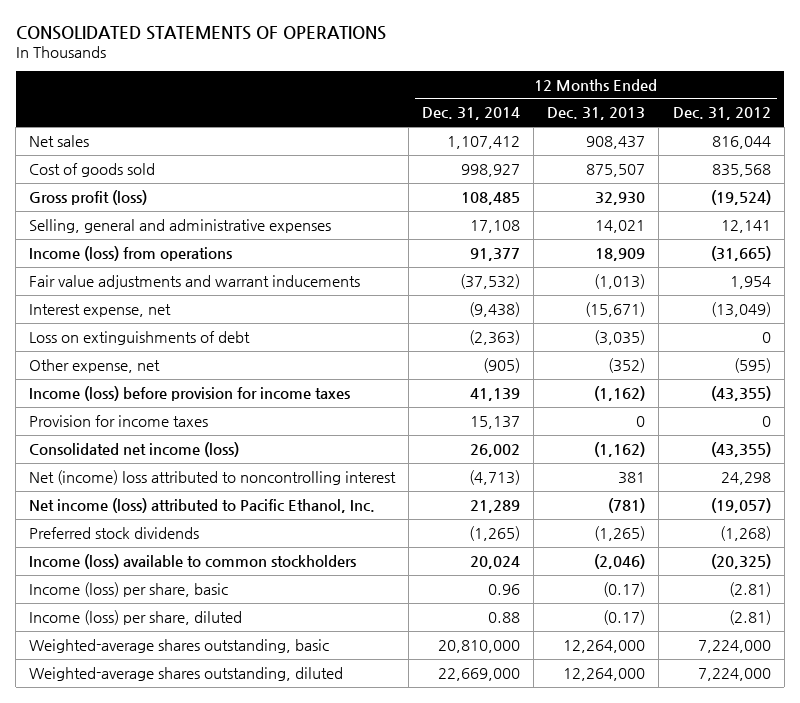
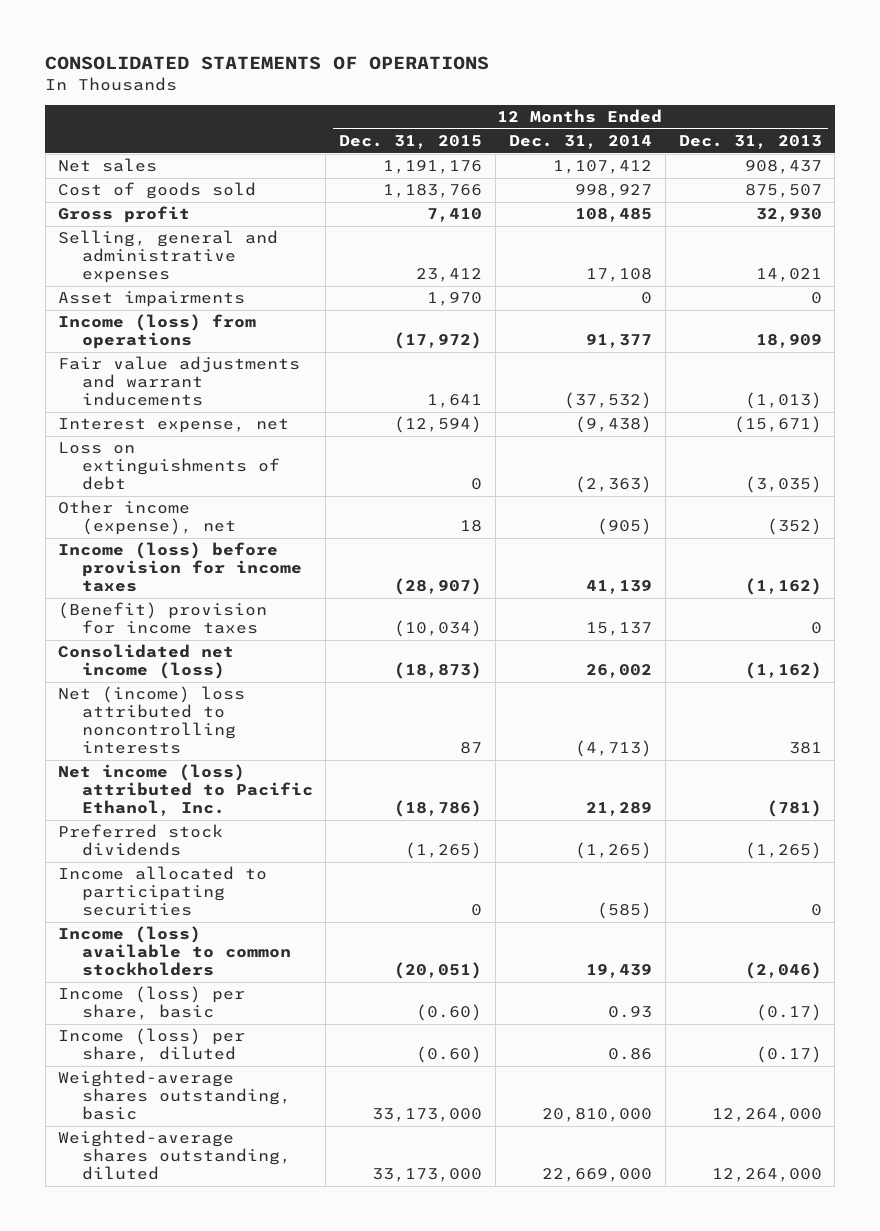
- | 12 Months Ended Dec. 31, 2014 | 12 Months Ended Dec. 31, 2013 | 12 Months Ended Dec. 31, 2012
+ | 12 Months Ended Dec. 31, 2015 | 12 Months Ended Dec. 31, 2014 | 12 Months Ended Dec. 31, 2013
- Gross profit (loss) | 108,485 | 32,930 | (19,524)
+ Gross profit | 7,410 | 108,485 | 32,930
+ Asset impairments | 1,970 | 0 | 0
- Other expense, net | (905) | (352) | (595)
+ Other income (expense), net | 18 | (905) | (352)
- Provision for income taxes | 15,137 | 0 | 0
+ (Benefit) provision for income taxes | (10,034) | 15,137 | 0
- Net (income) loss attributed to noncontrolling interest | (4,713) | 381 | 24,298
+ Net (income) loss attributed to noncontrolling interests | 87 | (4,713) | 381
- Income (loss) available to common stockholders | 20,024 | (2,046) | (20,325)
- Income (loss) per share, basic | 0.96 | (0.17) | (2.81)
- Income (loss) per share, diluted | 0.88 | (0.17) | (2.81)
+ Income allocated to participating securities | 0 | (585) | 0
+ Income (loss) available to common stockholders | (20,051) | 19,439 | (2,046)
+ Income (loss) per share, basic | (0.60) | 0.93 | (0.17)
+ Income (loss) per share, diluted | (0.60) | 0.86 | (0.17)

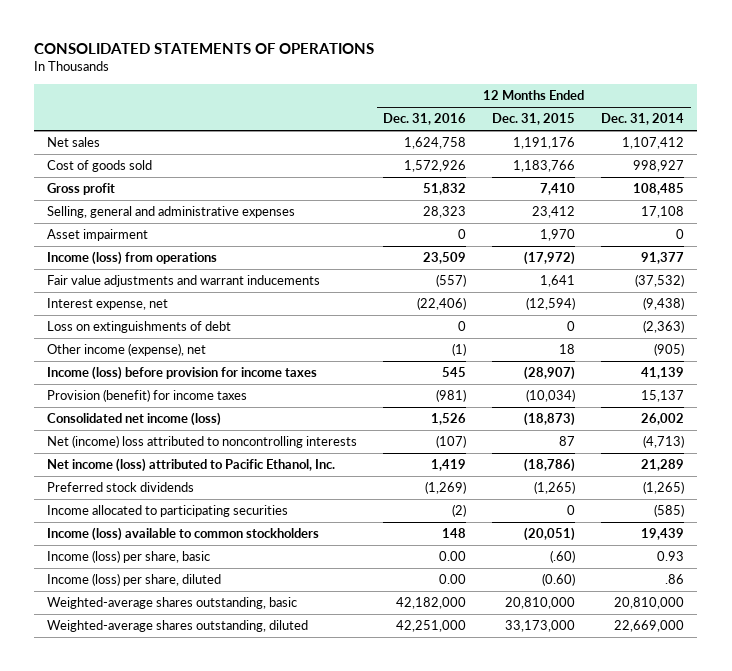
- | 12 Months Ended Dec. 31, 2015 | 12 Months Ended Dec. 31, 2014 | 12 Months Ended Dec. 31, 2013
+ | 12 Months Ended Dec. 31, 2016 | 12 Months Ended Dec. 31, 2015 | 12 Months Ended Dec. 31, 2014
- Asset impairments | 1,970 | 0 | 0
+ Asset impairment | 0 | 1,970 | 0
- (Benefit) provision for income taxes | (10,034) | 15,137 | 0
+ Provision (benefit) for income taxes | (981) | (10,034) | 15,137
- Income (loss) per share, basic | (0.60) | 0.93 | (0.17)
- Income (loss) per share, diluted | (0.60) | 0.86 | (0.17)
- Weighted-average shares outstanding, basic | 33,173,000 | 20,810,000 | 12,264,000
+ Income (loss) per share, basic | 0.00 | (.60) | 0.93
+ Income (loss) per share, diluted | 0.00 | (0.60) | .86
+ Weighted-average shares outstanding, basic | 42,182,000 | 20,810,000 | 20,810,000

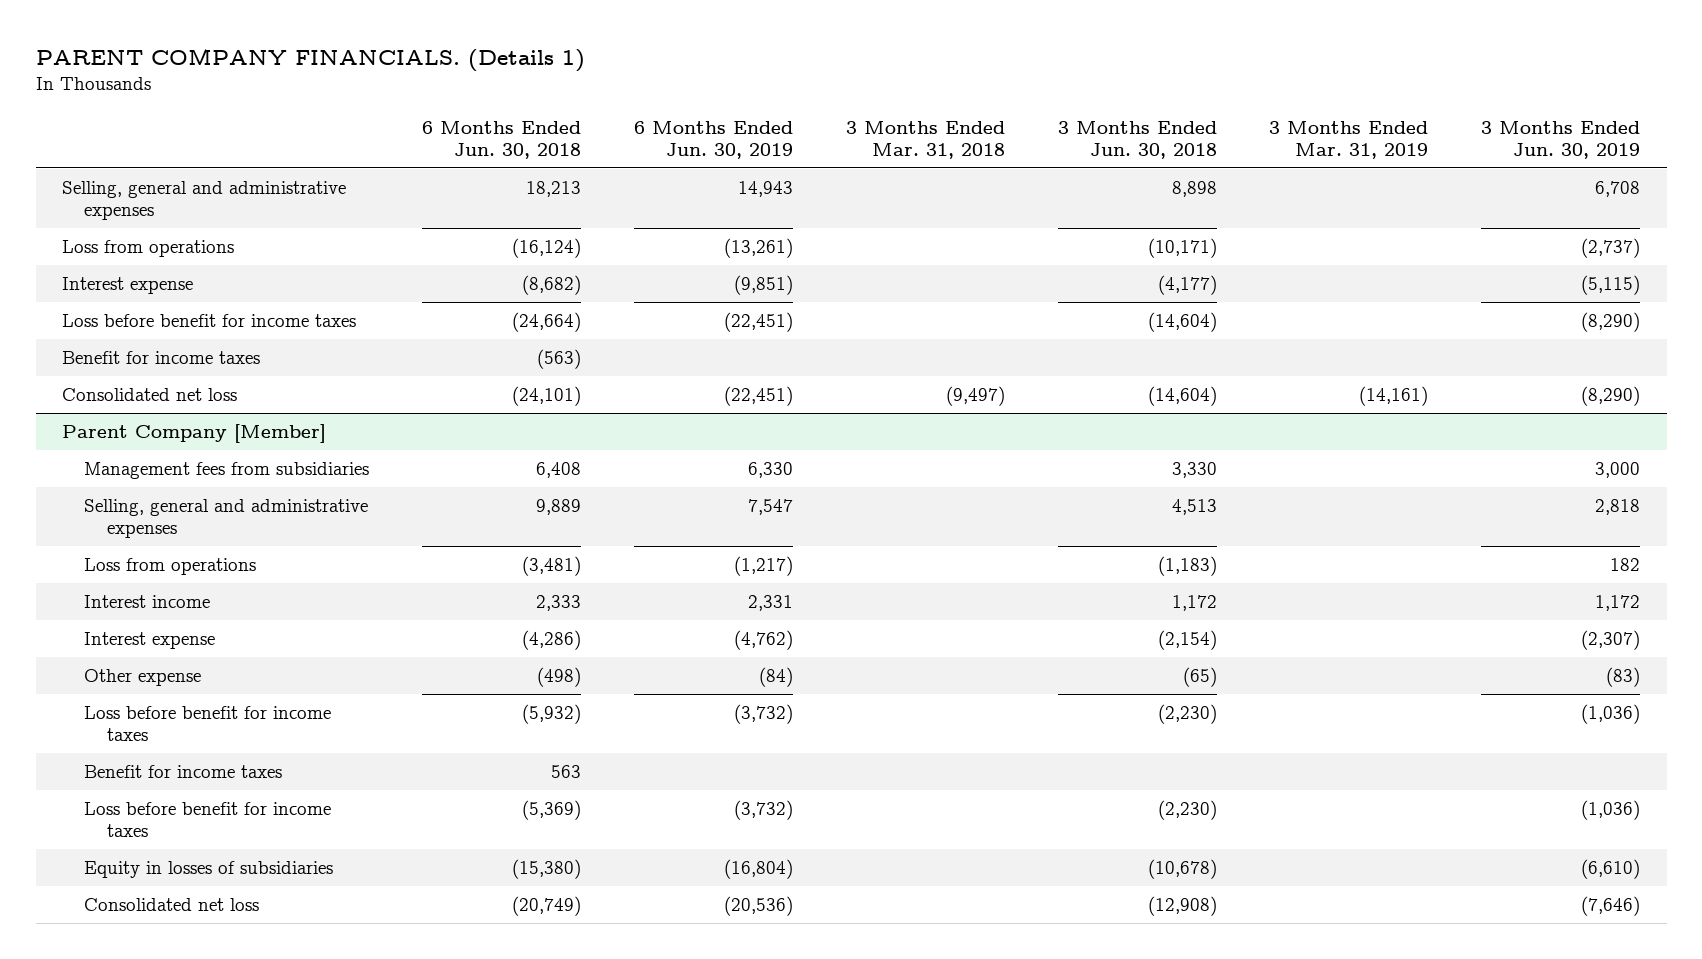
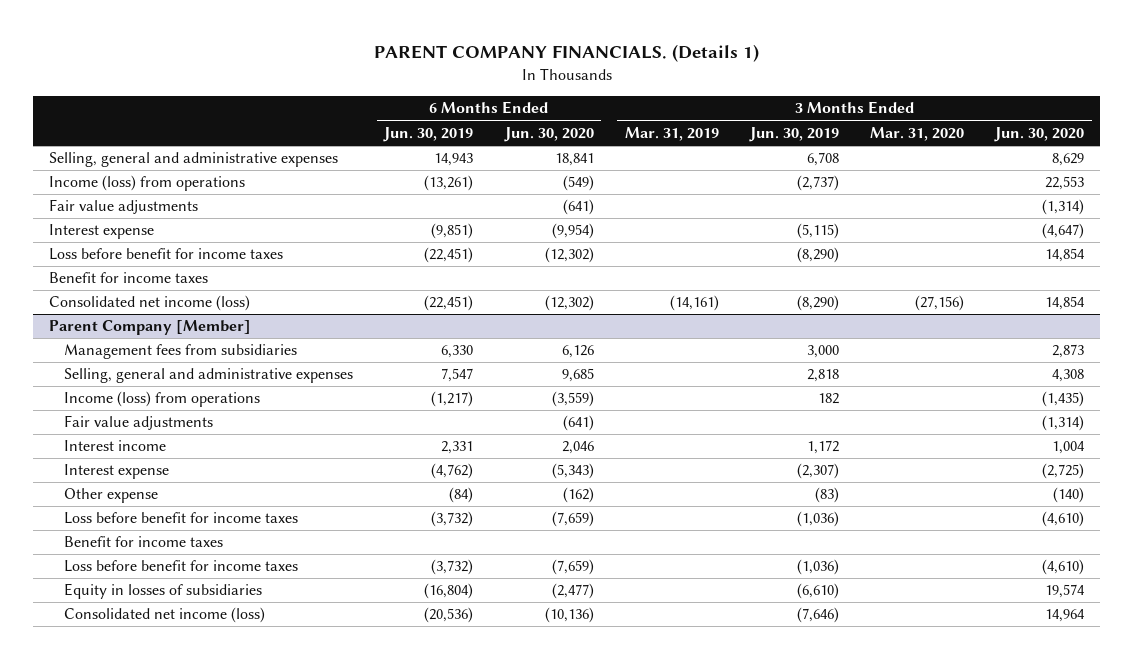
- | 6 Months Ended Jun. 30, 2018 | 6 Months Ended Jun. 30, 2019 | 3 Months Ended Mar. 31, 2018 | 3 Months Ended Jun. 30, 2018 | 3 Months Ended Mar. 31, 2019 | 3 Months Ended Jun. 30, 2019
+ | 6 Months Ended Jun. 30, 2019 | 6 Months Ended Jun. 30, 2020 | 3 Months Ended Mar. 31, 2019 | 3 Months Ended Jun. 30, 2019 | 3 Months Ended Mar. 31, 2020 | 3 Months Ended Jun. 30, 2020
- Loss from operations | (16,124) | (13,261) | | (10,171) | | (2,737)
+ Income (loss) from operations | (13,261) | (549) | | (2,737) | | 22,553
+ Fair value adjustments | | (641) | | | | (1,314)
- Consolidated net loss | (24,101) | (22,451) | (9,497) | (14,604) | (14,161) | (8,290)
+ Consolidated net income (loss) | (22,451) | (12,302) | (14,161) | (8,290) | (27,156) | 14,854
@ Parent Company [Member]
- Loss from operations | (3,481) | (1,217) | | (1,183) | | 182
+ Income (loss) from operations | (1,217) | (3,559) | | 182 | | (1,435)
+ Fair value adjustments | | (641) | | | | (1,314)
- Consolidated net loss | (20,749) | (20,536) | | (12,908) | | (7,646)
+ Consolidated net income (loss) | (20,536) | (10,136) | | (7,646) | | 14,964

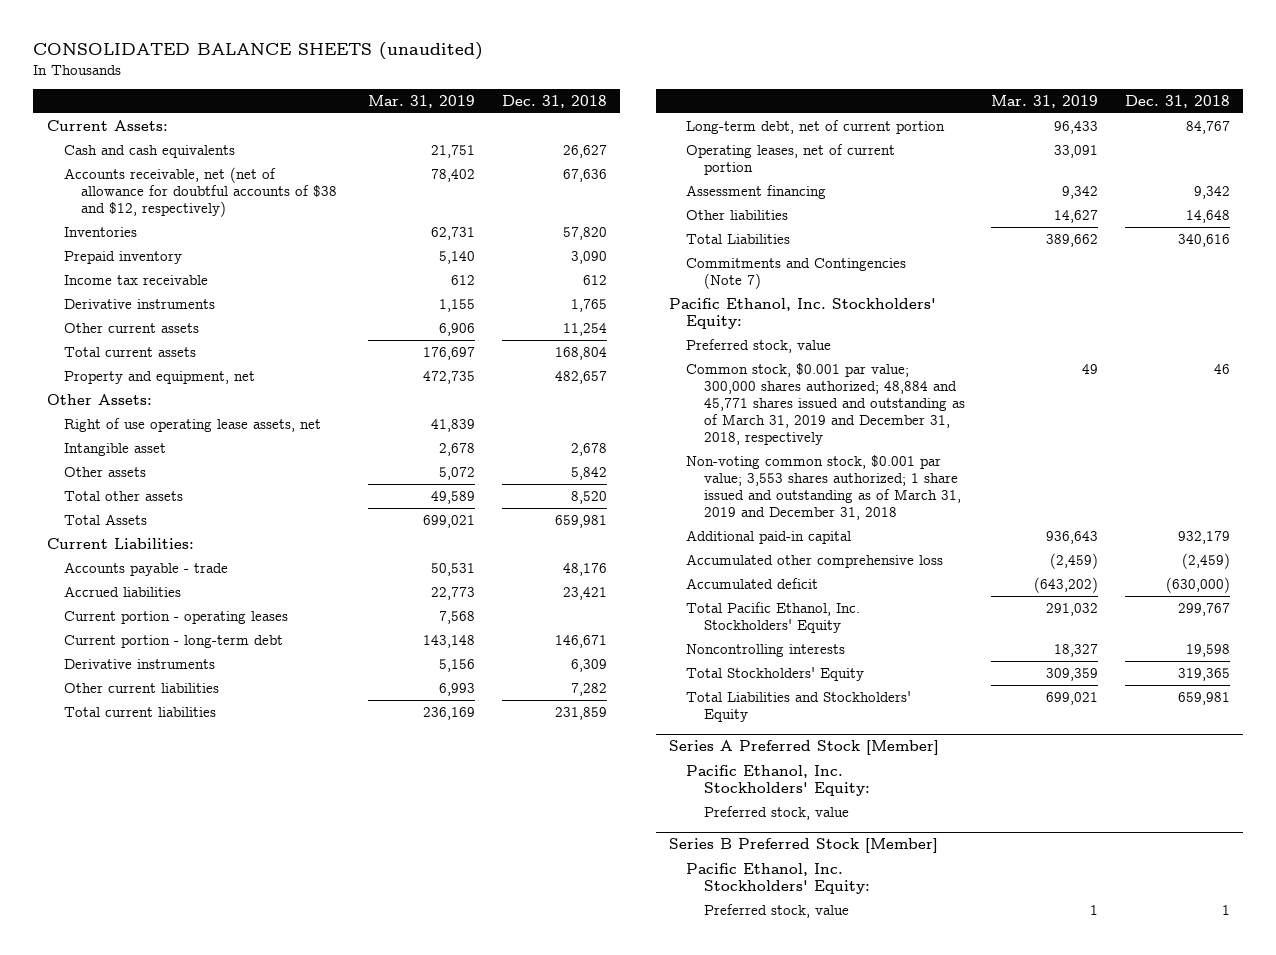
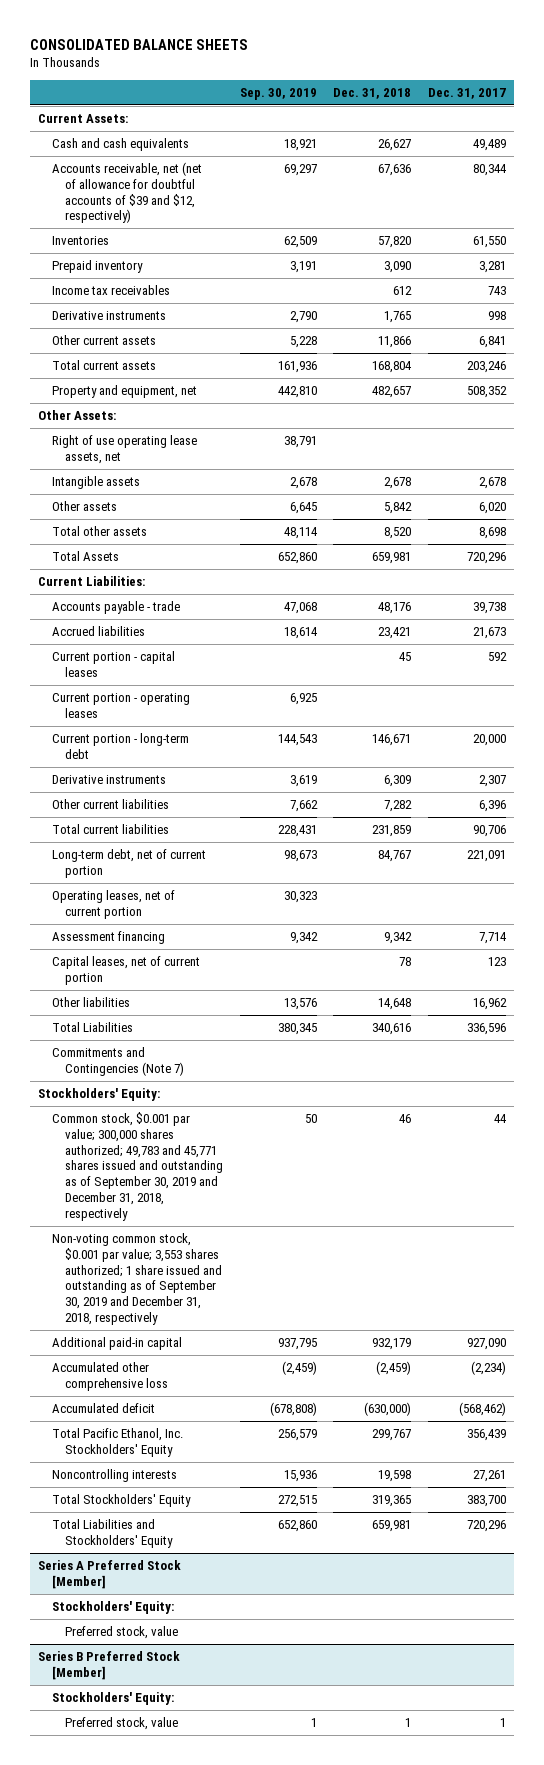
- CONSOLIDATED BALANCE SHEETS (unaudited)
+ CONSOLIDATED BALANCE SHEETS
- | Mar. 31, 2019 | Dec. 31, 2018
+ | Sep. 30, 2019 | Dec. 31, 2018 | Dec. 31, 2017
- Accounts receivable, net (net of allowance for doubtful accounts of $38 and $12, respectively) | 78,402 | 67,636
+ Accounts receivable, net (net of allowance for doubtful accounts of $39 and $12, respectively) | 69,297 | 67,636 | 80,344
- Income tax receivable | 612 | 612
+ Income tax receivables | | 612 | 743
- Other current assets | 6,906 | 11,254
+ Other current assets | 5,228 | 11,866 | 6,841
- Intangible asset | 2,678 | 2,678
+ Intangible assets | 2,678 | 2,678 | 2,678
+ Current portion - capital leases | | 45 | 592
+ Capital leases, net of current portion | | 78 | 123
- Pacific Ethanol, Inc. Stockholders' Equity:
- Preferred stock, value
- Common stock, $0.001 par value; 300,000 shares authorized; 48,884 and 45,771 shares issued and outstanding as of March 31, 2019 and December 31, 2018, respectively | 49 | 46
- Non-voting common stock, $0.001 par value; 3,553 shares authorized; 1 share issued and outstanding as of March 31, 2019 and December 31, 2018
+ Stockholders' Equity:
+ Common stock, $0.001 par value; 300,000 shares authorized; 49,783 and 45,771 shares issued and outstanding as of September 30, 2019 and December 31, 2018, respectively | 50 | 46 | 44
+ Non-voting common stock, $0.001 par value; 3,553 shares authorized; 1 share issued and outstanding as of September 30, 2019 and December 31, 2018, respectively
@ Series A Preferred Stock [Member]
- Pacific Ethanol, Inc. Stockholders' Equity:
+ Stockholders' Equity:
@ Series B Preferred Stock [Member]
- Pacific Ethanol, Inc. Stockholders' Equity:
+ Stockholders' Equity:

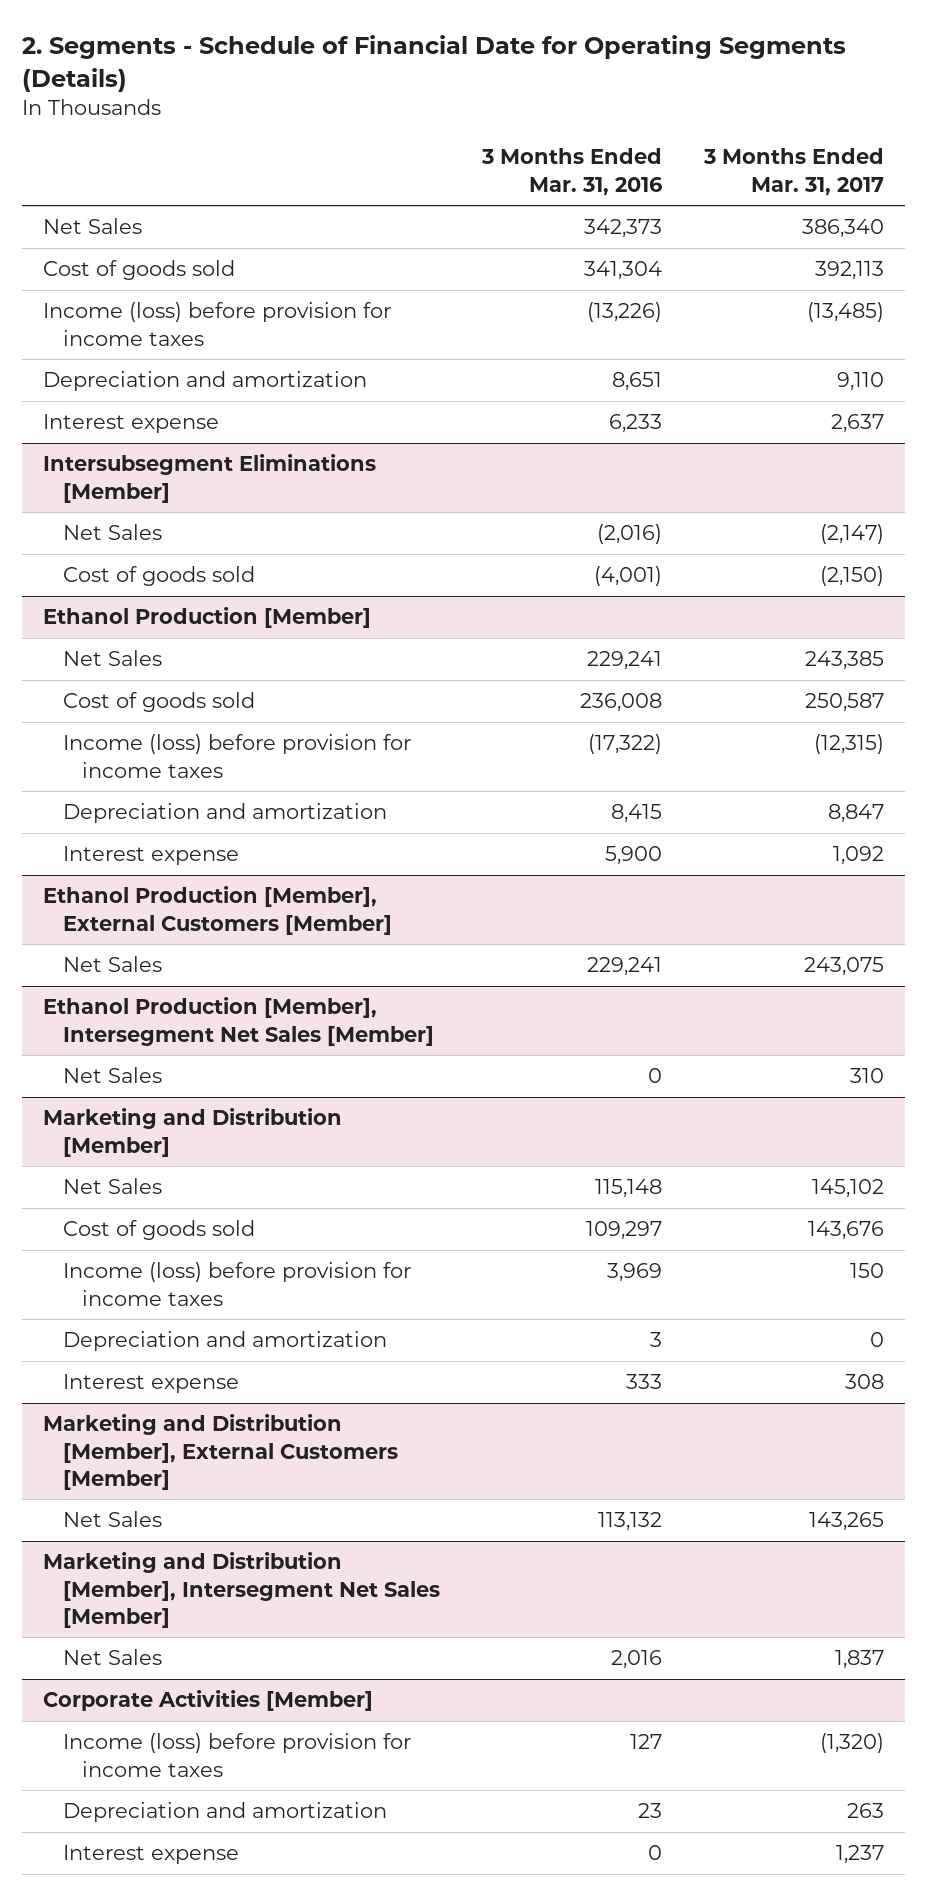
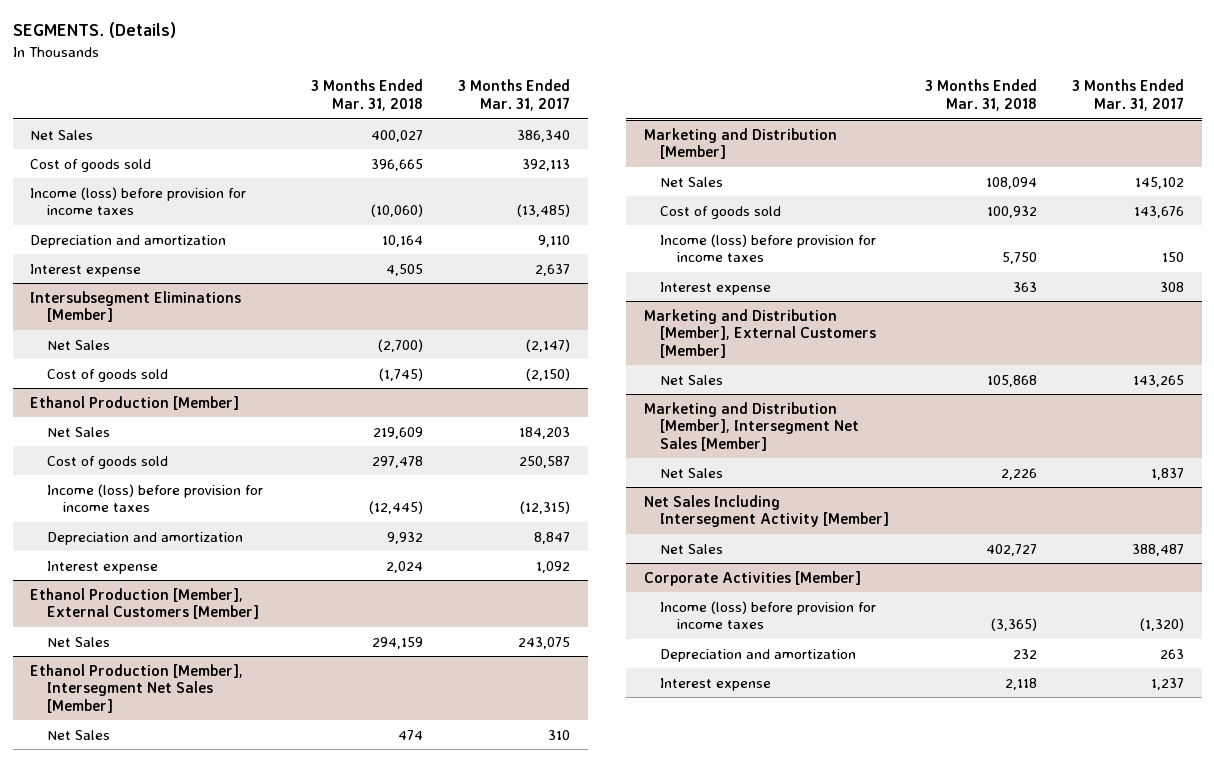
- 2. Segments - Schedule of Financial Date for Operating Segments (Details)
+ SEGMENTS. (Details)
- | 3 Months Ended Mar. 31, 2016 | 3 Months Ended Mar. 31, 2017
+ | 3 Months Ended Mar. 31, 2018 | 3 Months Ended Mar. 31, 2017
@ Ethanol Production [Member]
- Net Sales | 229,241 | 243,385
+ Net Sales | 219,609 | 184,203
@ Marketing and Distribution [Member]
- Depreciation and amortization | 3 | 0
+ Net Sales Including Intersegment Activity [Member]
+ Net Sales | 402,727 | 388,487

